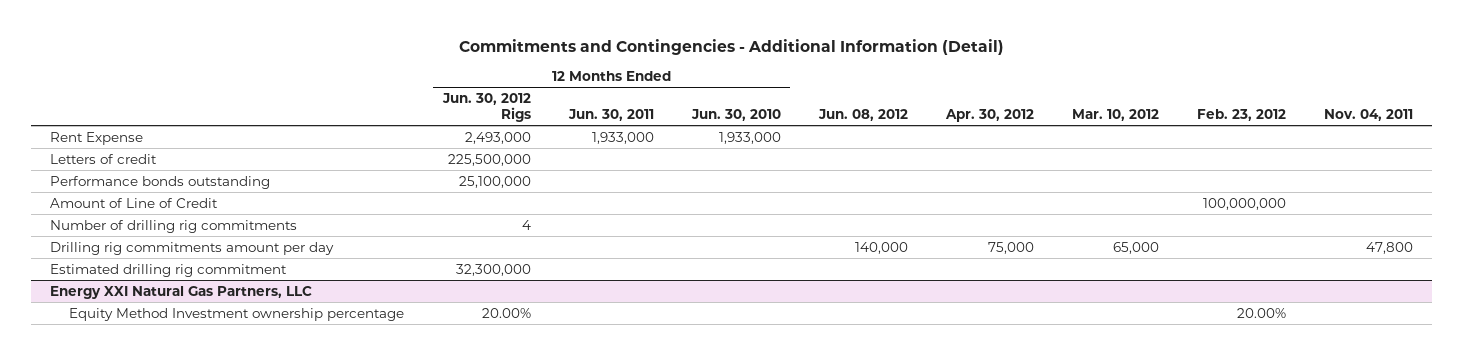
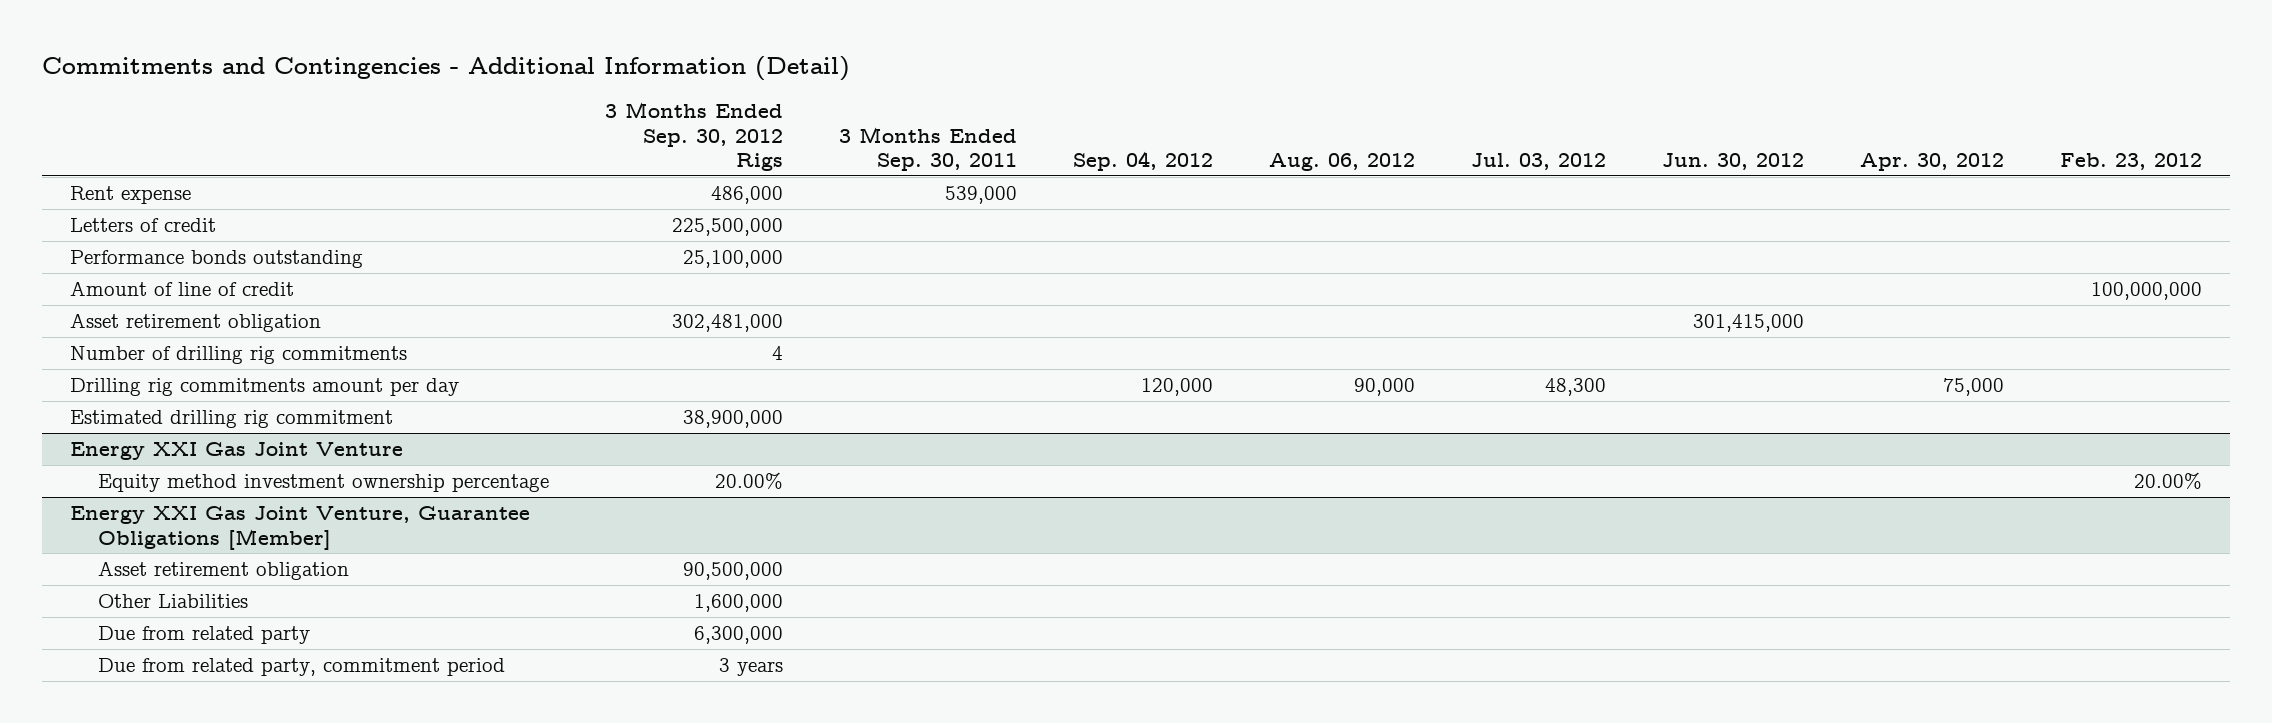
- | 12 Months Ended Jun. 30, 2012 Rigs | 12 Months Ended Jun. 30, 2011 | 12 Months Ended Jun. 30, 2010 | Jun. 08, 2012 | Apr. 30, 2012 | Mar. 10, 2012 | Feb. 23, 2012 | Nov. 04, 2011
+ | 3 Months Ended Sep. 30, 2012 Rigs | 3 Months Ended Sep. 30, 2011 | Sep. 04, 2012 | Aug. 06, 2012 | Jul. 03, 2012 | Jun. 30, 2012 | Apr. 30, 2012 | Feb. 23, 2012
- Rent Expense | 2,493,000 | 1,933,000 | 1,933,000 | | | | |
+ Rent expense | 486,000 | 539,000 | | | | | |
- Amount of Line of Credit | | | | | | | 100,000,000 |
+ Amount of line of credit | | | | | | | | 100,000,000
+ Asset retirement obligation | 302,481,000 | | | | | 301,415,000 | |
- Energy XXI Natural Gas Partners, LLC
- Equity Method Investment ownership percentage | 20.00% | | | | | | 20.00% |
+ Energy XXI Gas Joint Venture
+ Equity method investment ownership percentage | 20.00% | | | | | | | 20.00%
+ Energy XXI Gas Joint Venture, Guarantee Obligations [Member]
+ Asset retirement obligation | 90,500,000 | | | | | | |
+ Other Liabilities | 1,600,000 | | | | | | |
+ Due from related party | 6,300,000 | | | | | | |
+ Due from related party, commitment period | 3 years | | | | | | |

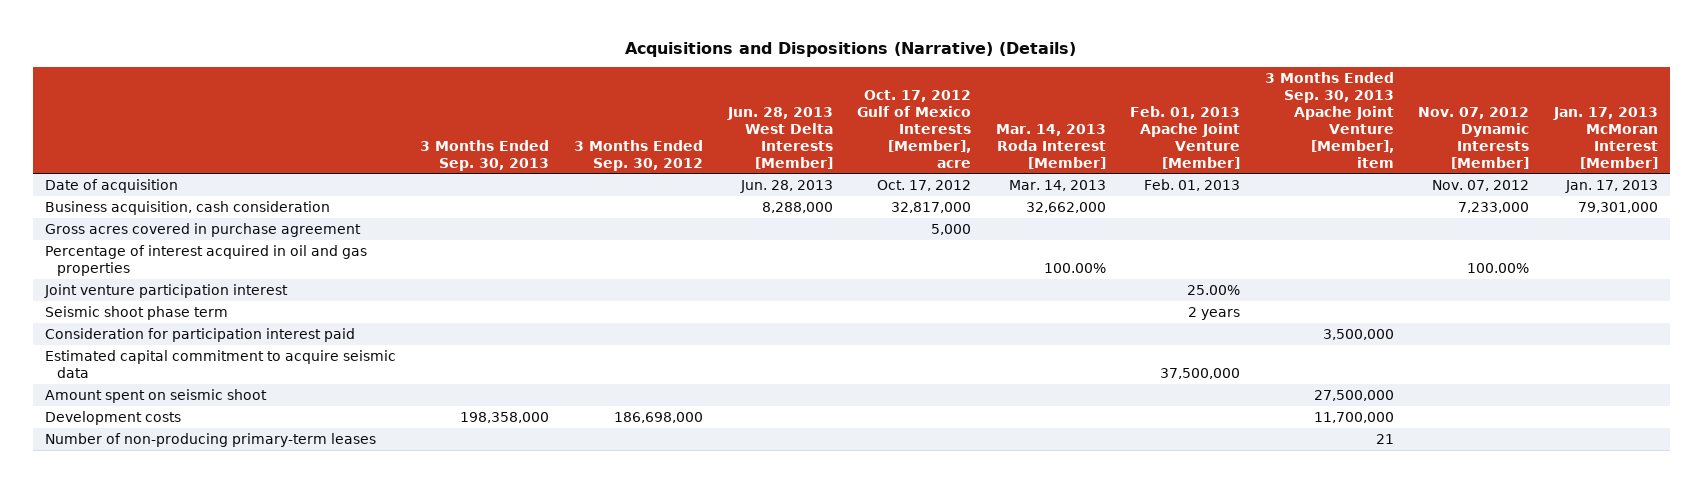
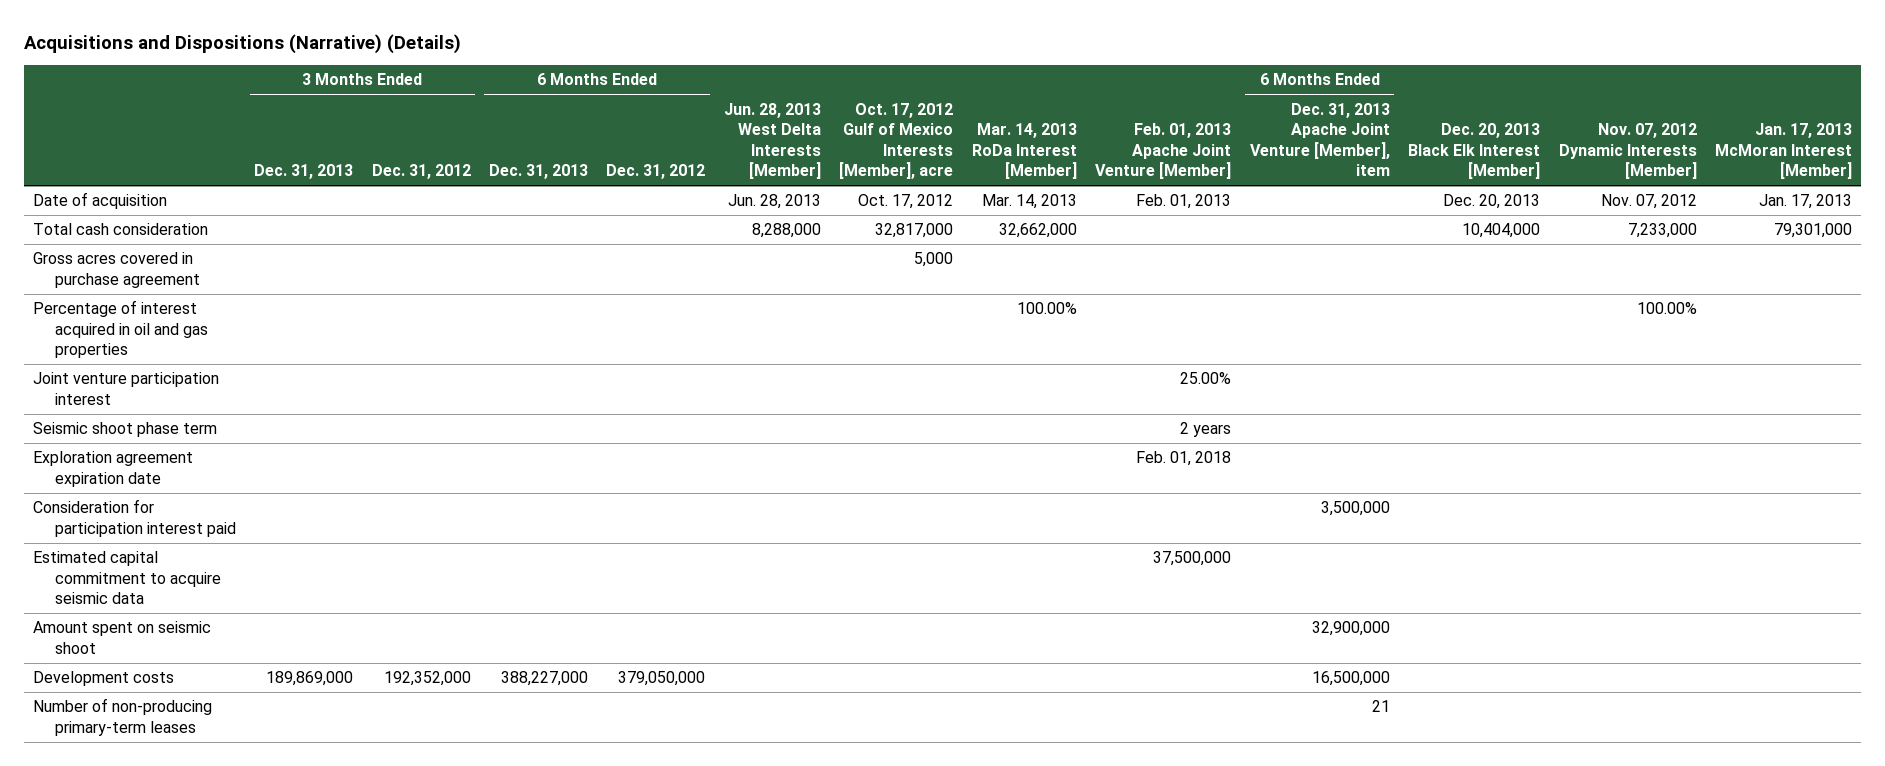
- | 3 Months Ended Sep. 30, 2013 | 3 Months Ended Sep. 30, 2012 | Jun. 28, 2013 West Delta Interests [Member] | Oct. 17, 2012 Gulf of Mexico Interests [Member], acre | Mar. 14, 2013 Roda Interest [Member] | Feb. 01, 2013 Apache Joint Venture [Member] | 3 Months Ended Sep. 30, 2013 Apache Joint Venture [Member], item | Nov. 07, 2012 Dynamic Interests [Member] | Jan. 17, 2013 McMoran Interest [Member]
+ | 3 Months Ended Dec. 31, 2013 | 3 Months Ended Dec. 31, 2012 | 6 Months Ended Dec. 31, 2013 | 6 Months Ended Dec. 31, 2012 | Jun. 28, 2013 West Delta Interests [Member] | Oct. 17, 2012 Gulf of Mexico Interests [Member], acre | Mar. 14, 2013 RoDa Interest [Member] | Feb. 01, 2013 Apache Joint Venture [Member] | 6 Months Ended Dec. 31, 2013 Apache Joint Venture [Member], item | Dec. 20, 2013 Black Elk Interest [Member] | Nov. 07, 2012 Dynamic Interests [Member] | Jan. 17, 2013 McMoran Interest [Member]
- Business acquisition, cash consideration | | | 8,288,000 | 32,817,000 | 32,662,000 | | | 7,233,000 | 79,301,000
+ Total cash consideration | | | | | 8,288,000 | 32,817,000 | 32,662,000 | | | 10,404,000 | 7,233,000 | 79,301,000
+ Exploration agreement expiration date | | | | | | | | Feb. 01, 2018 | | | |

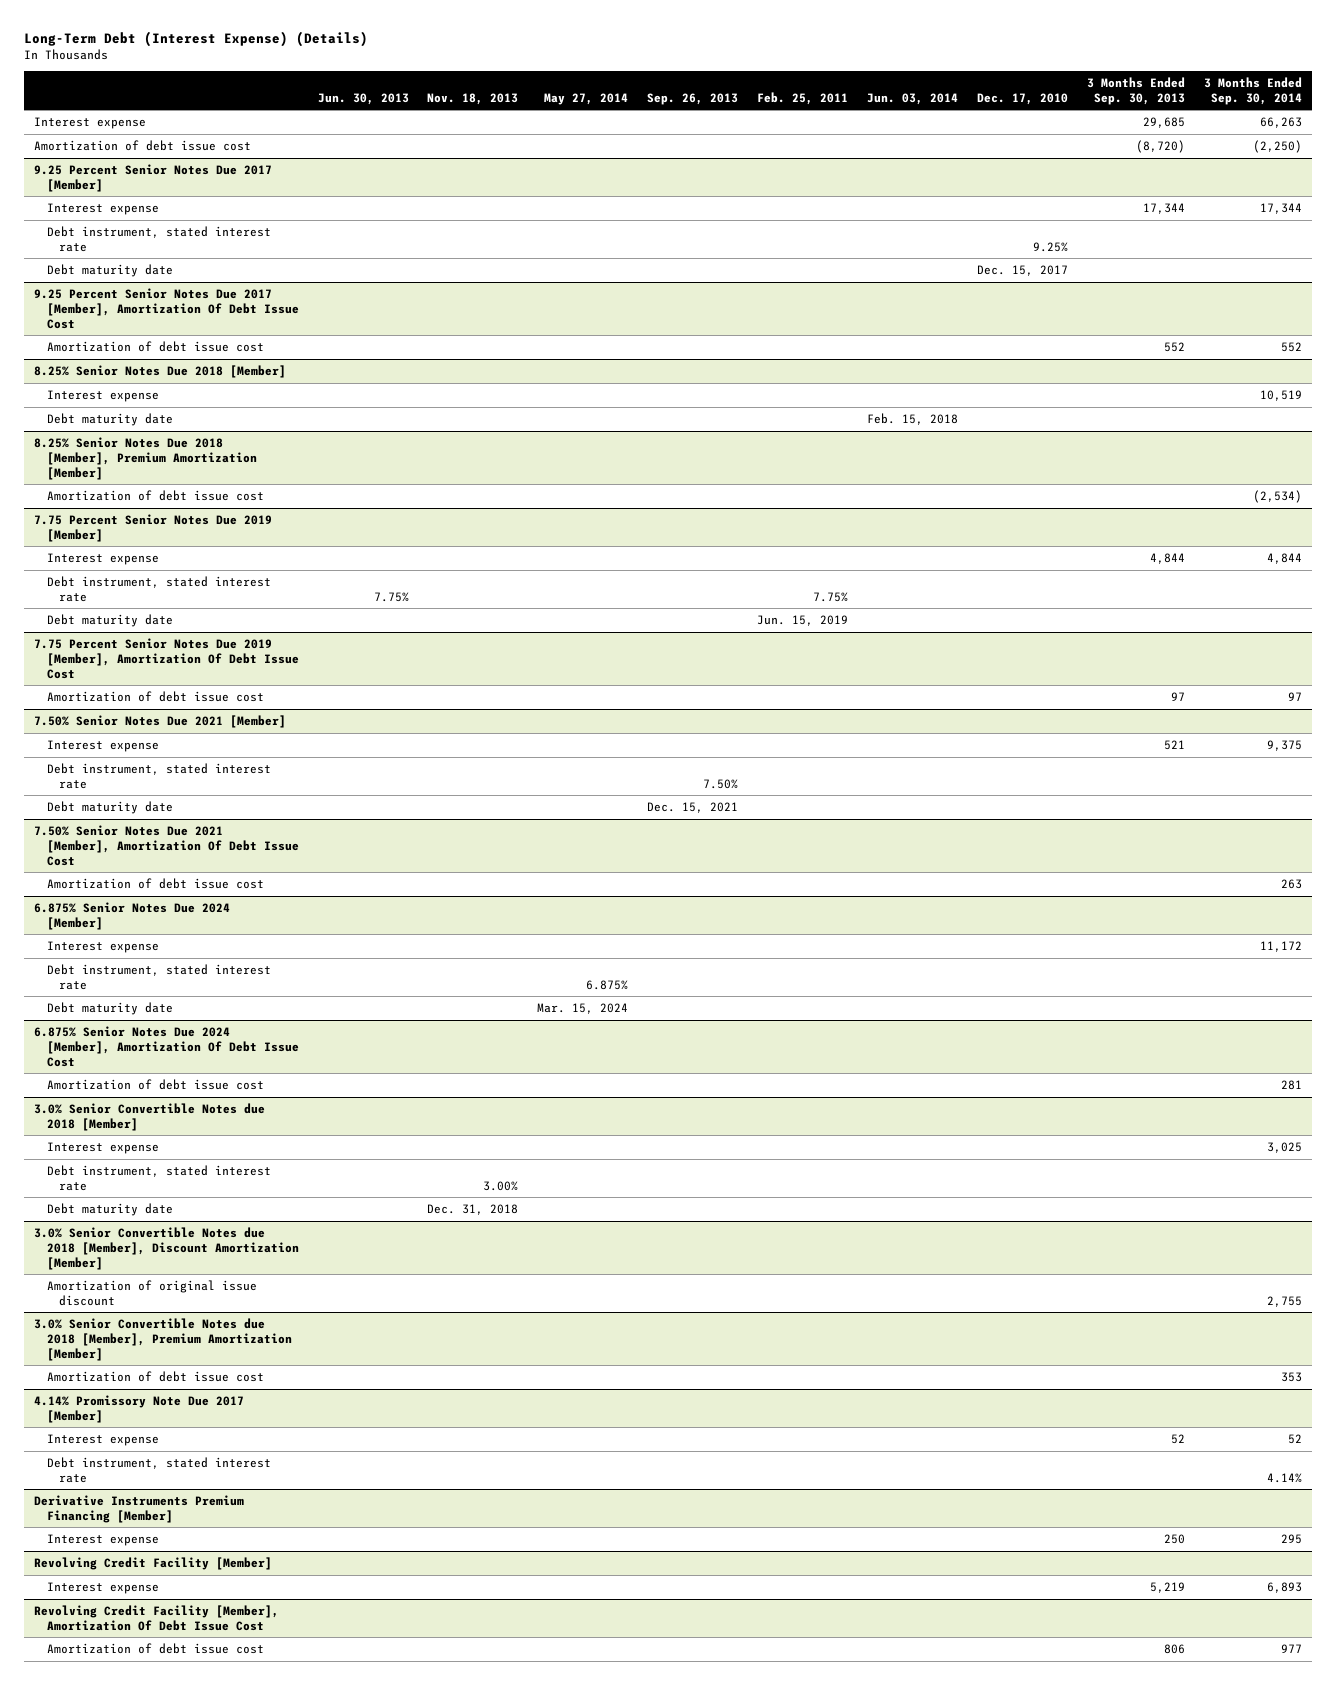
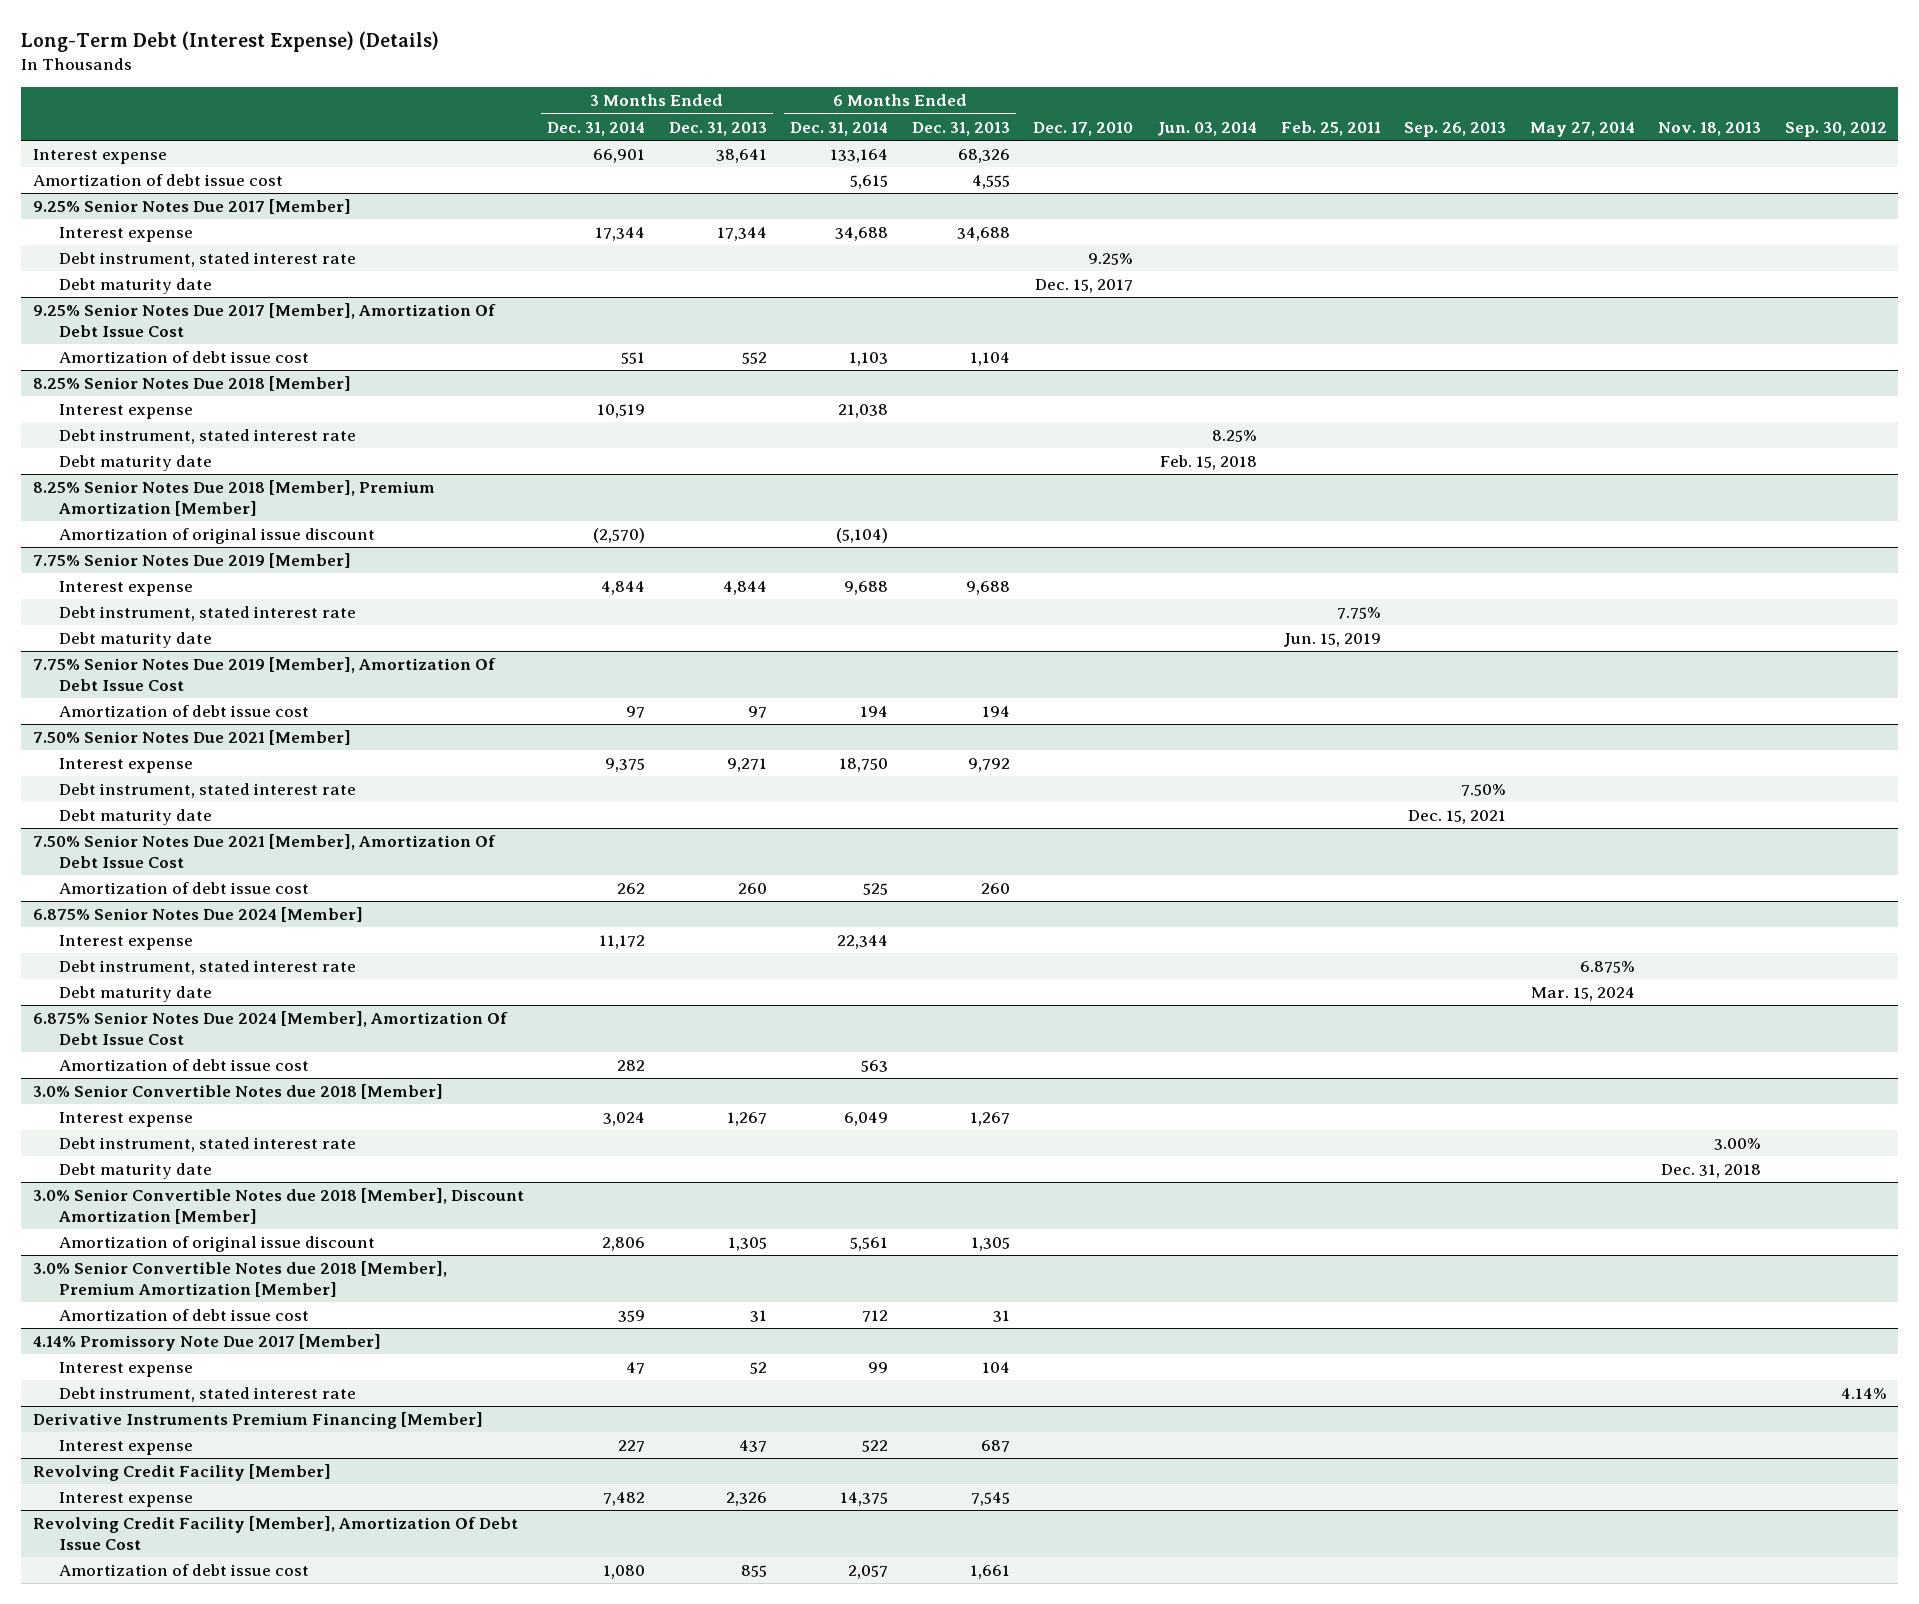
- | Jun. 30, 2013 | Nov. 18, 2013 | May 27, 2014 | Sep. 26, 2013 | Feb. 25, 2011 | Jun. 03, 2014 | Dec. 17, 2010 | 3 Months Ended Sep. 30, 2013 | 3 Months Ended Sep. 30, 2014
+ | 3 Months Ended Dec. 31, 2014 | 3 Months Ended Dec. 31, 2013 | 6 Months Ended Dec. 31, 2014 | 6 Months Ended Dec. 31, 2013 | Dec. 17, 2010 | Jun. 03, 2014 | Feb. 25, 2011 | Sep. 26, 2013 | May 27, 2014 | Nov. 18, 2013 | Sep. 30, 2012
- 9.25 Percent Senior Notes Due 2017 [Member]
+ 9.25% Senior Notes Due 2017 [Member]
- 9.25 Percent Senior Notes Due 2017 [Member], Amortization Of Debt Issue Cost
+ 9.25% Senior Notes Due 2017 [Member], Amortization Of Debt Issue Cost
@ 8.25% Senior Notes Due 2018 [Member]
+ Debt instrument, stated interest rate | | | | | | 8.25% | | | | |
@ 8.25% Senior Notes Due 2018 [Member], Premium Amortization [Member]
- Amortization of debt issue cost | | | | | | | | | (2,534)
- 7.75 Percent Senior Notes Due 2019 [Member]
@ 8.25% Senior Notes Due 2018 [Member], Premium Amortization [Member]
+ Amortization of original issue discount | (2,570) | | (5,104) | | | | | | | |
+ 7.75% Senior Notes Due 2019 [Member]
- 7.75 Percent Senior Notes Due 2019 [Member], Amortization Of Debt Issue Cost
+ 7.75% Senior Notes Due 2019 [Member], Amortization Of Debt Issue Cost

